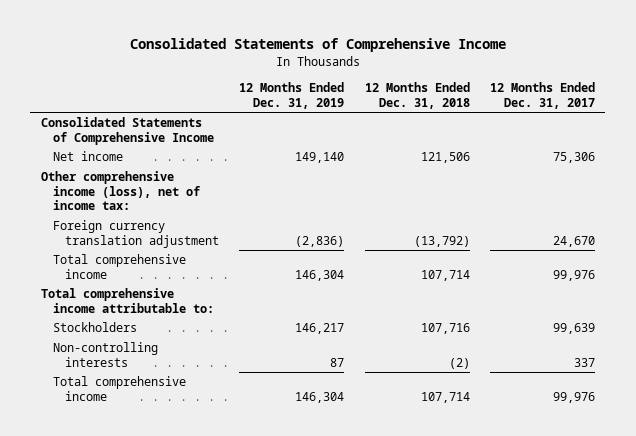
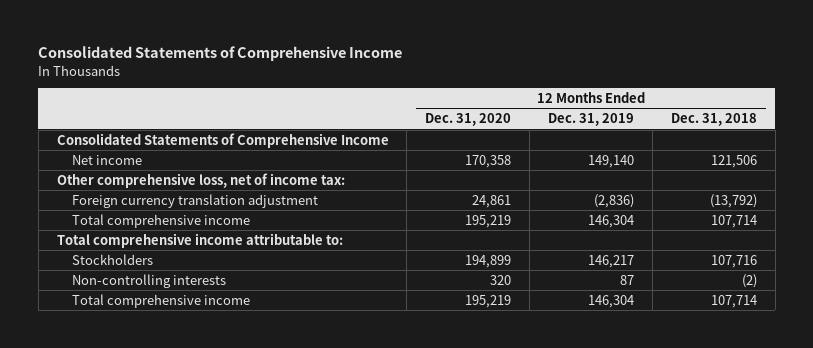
- | 12 Months Ended Dec. 31, 2019 | 12 Months Ended Dec. 31, 2018 | 12 Months Ended Dec. 31, 2017
+ | 12 Months Ended Dec. 31, 2020 | 12 Months Ended Dec. 31, 2019 | 12 Months Ended Dec. 31, 2018
- Other comprehensive income (loss), net of income tax:
+ Other comprehensive loss, net of income tax:

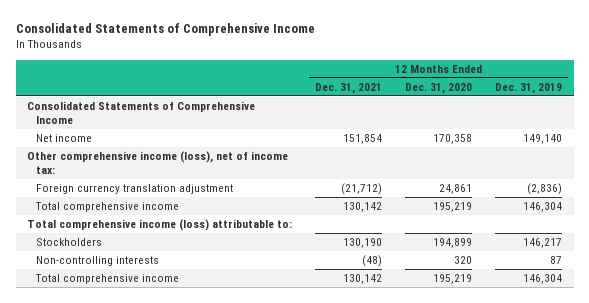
- | 12 Months Ended Dec. 31, 2020 | 12 Months Ended Dec. 31, 2019 | 12 Months Ended Dec. 31, 2018
+ | 12 Months Ended Dec. 31, 2021 | 12 Months Ended Dec. 31, 2020 | 12 Months Ended Dec. 31, 2019
- Other comprehensive loss, net of income tax:
+ Other comprehensive income (loss), net of income tax:
- Total comprehensive income attributable to:
+ Total comprehensive income (loss) attributable to:

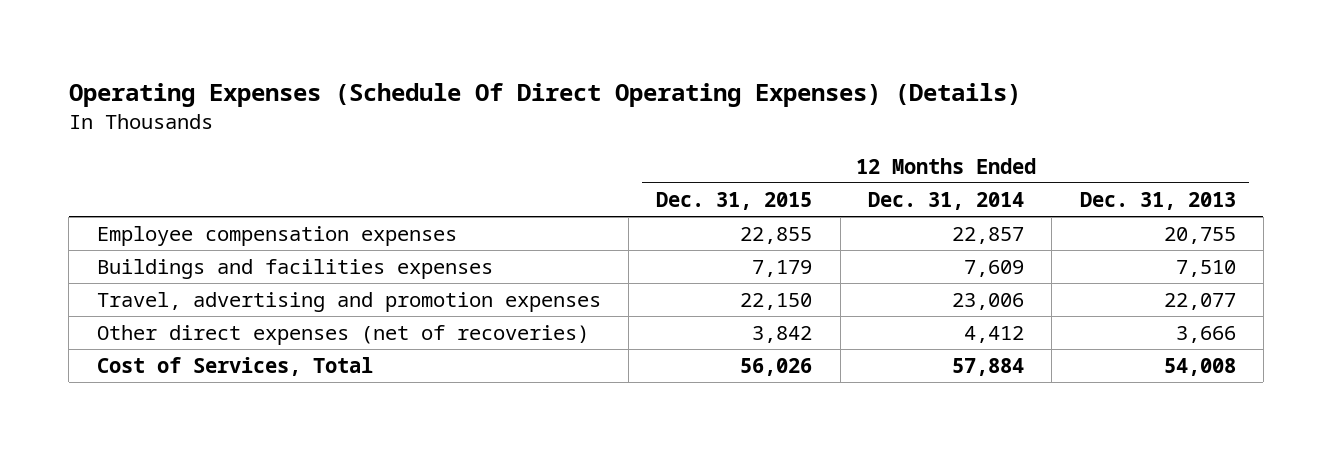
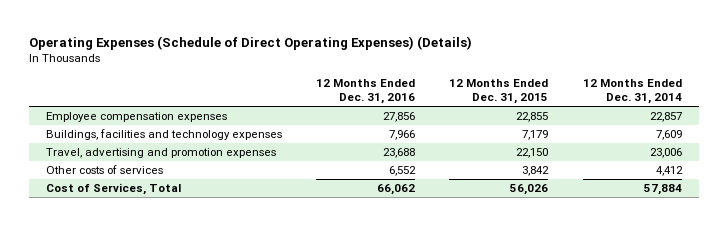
- Operating Expenses (Schedule Of Direct Operating Expenses) (Details)
+ Operating Expenses (Schedule of Direct Operating Expenses) (Details)
- | 12 Months Ended Dec. 31, 2015 | 12 Months Ended Dec. 31, 2014 | 12 Months Ended Dec. 31, 2013
+ | 12 Months Ended Dec. 31, 2016 | 12 Months Ended Dec. 31, 2015 | 12 Months Ended Dec. 31, 2014
- Buildings and facilities expenses | 7,179 | 7,609 | 7,510
+ Buildings, facilities and technology expenses | 7,966 | 7,179 | 7,609
- Other direct expenses (net of recoveries) | 3,842 | 4,412 | 3,666
+ Other costs of services | 6,552 | 3,842 | 4,412

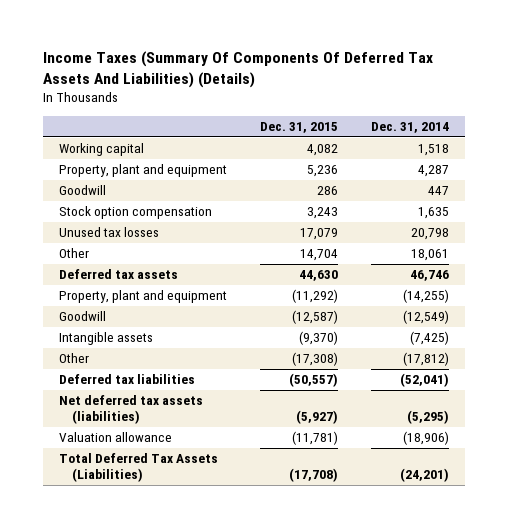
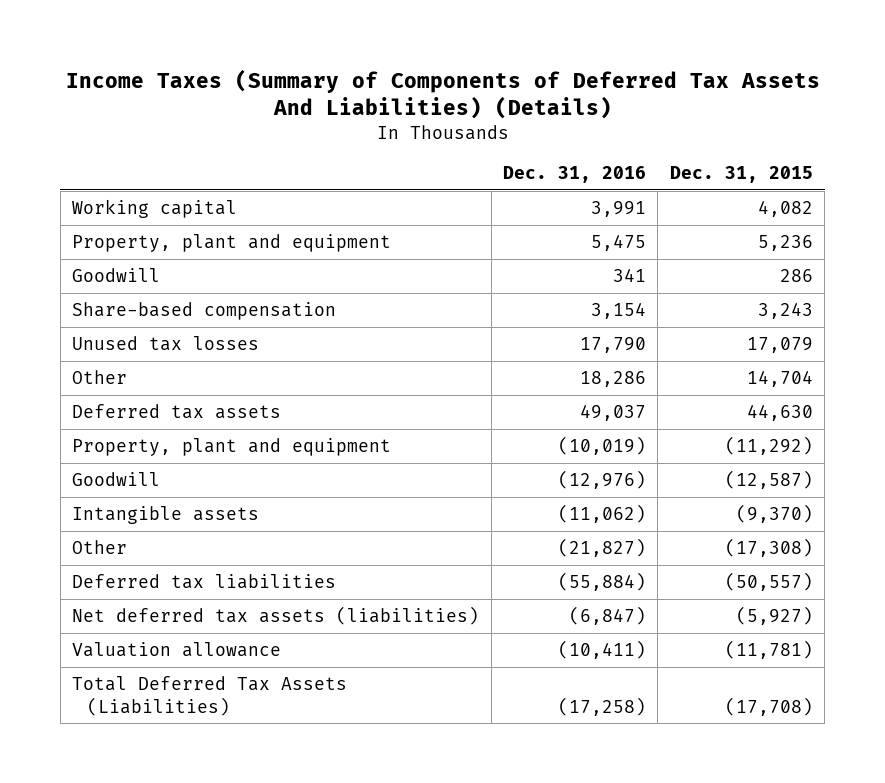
- Income Taxes (Summary Of Components Of Deferred Tax Assets And Liabilities) (Details)
+ Income Taxes (Summary of Components of Deferred Tax Assets And Liabilities) (Details)
- | Dec. 31, 2015 | Dec. 31, 2014
+ | Dec. 31, 2016 | Dec. 31, 2015
- Stock option compensation | 3,243 | 1,635
+ Share-based compensation | 3,154 | 3,243

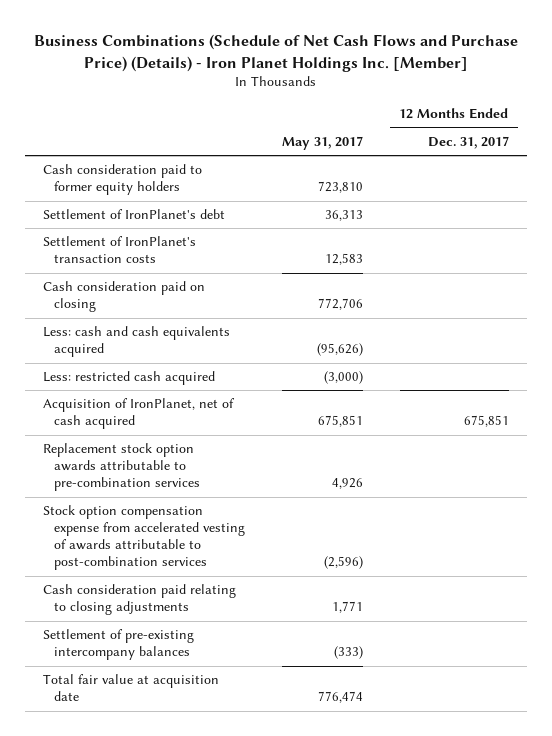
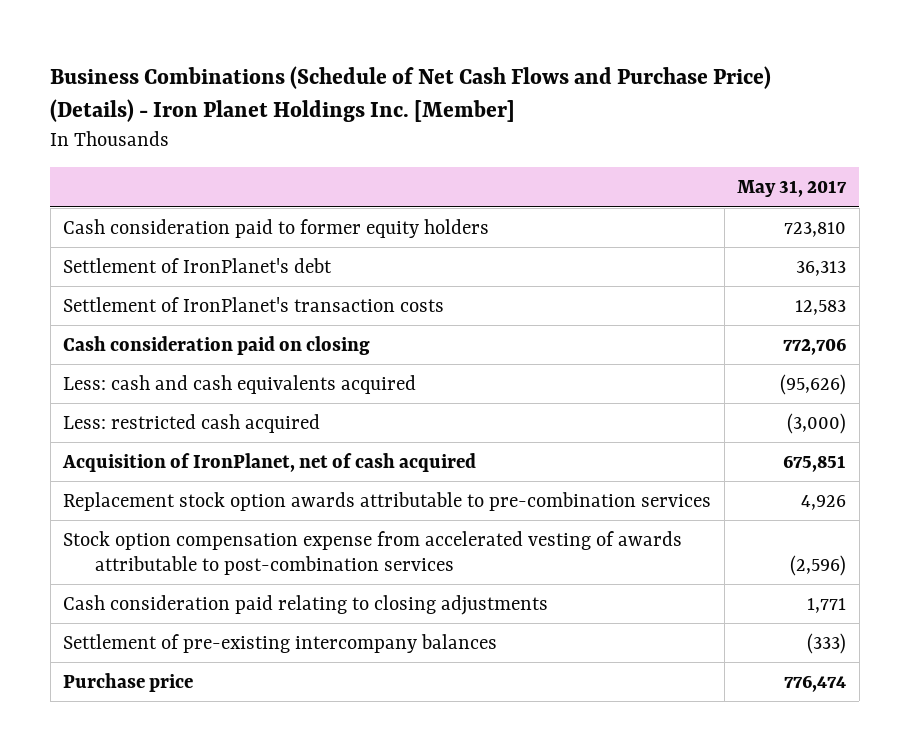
- | May 31, 2017 | 12 Months Ended Dec. 31, 2017
+ | May 31, 2017
- Total fair value at acquisition date | 776,474 |
+ Purchase price | 776,474

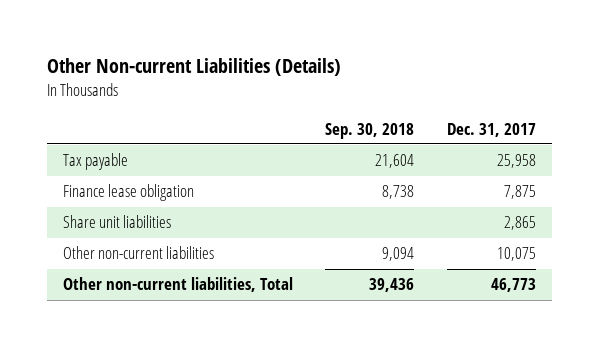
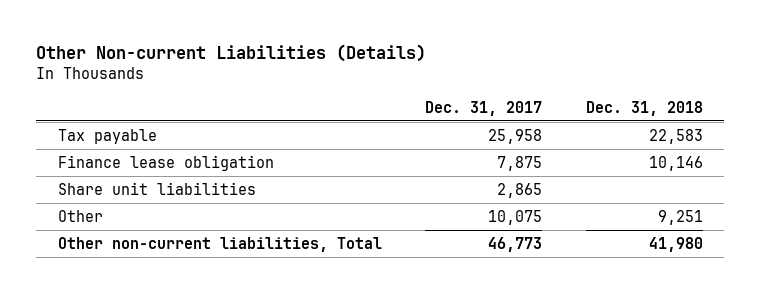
- | Sep. 30, 2018 | Dec. 31, 2017
+ | Dec. 31, 2017 | Dec. 31, 2018
- Other non-current liabilities | 9,094 | 10,075
+ Other | 10,075 | 9,251

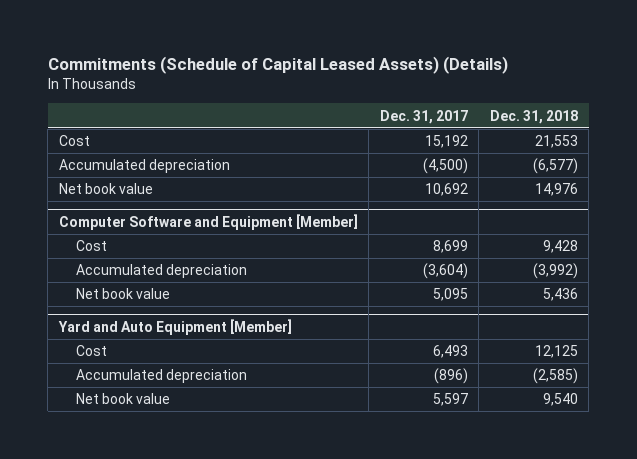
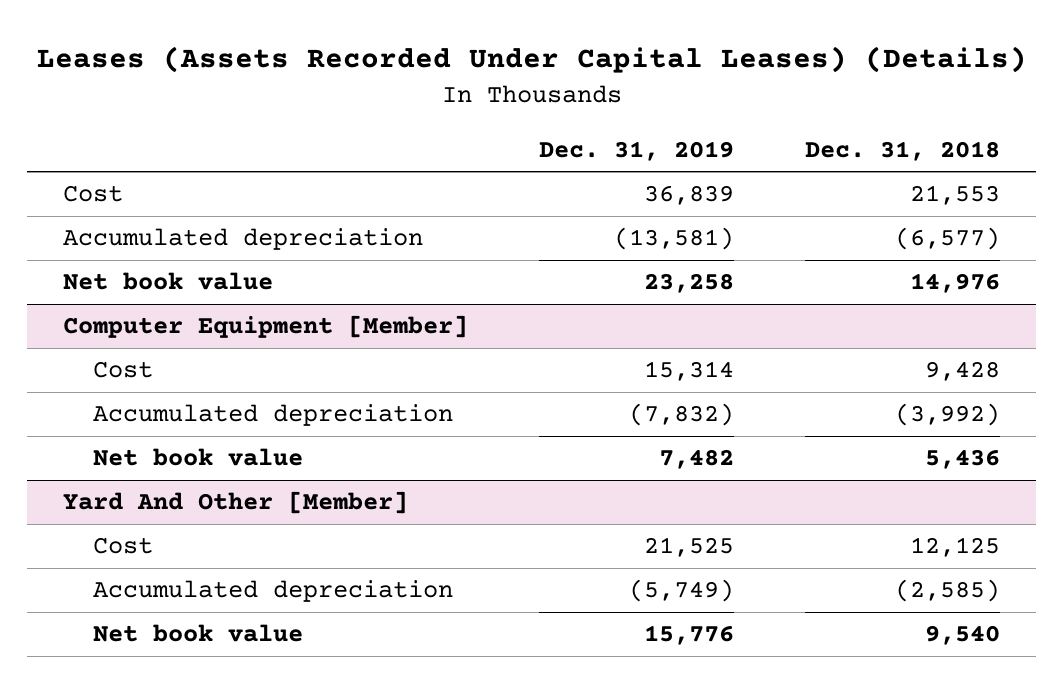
- Commitments (Schedule of Capital Leased Assets) (Details)
+ Leases (Assets Recorded Under Capital Leases) (Details)
- | Dec. 31, 2017 | Dec. 31, 2018
+ | Dec. 31, 2019 | Dec. 31, 2018
- Computer Software and Equipment [Member]
+ Computer Equipment [Member]
- Yard and Auto Equipment [Member]
+ Yard And Other [Member]

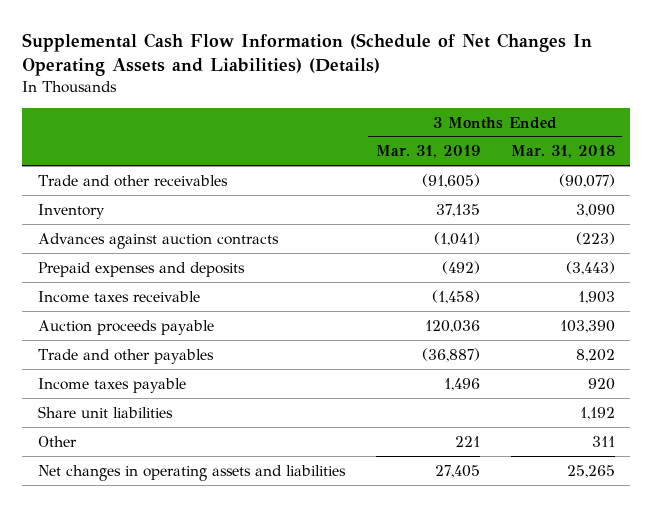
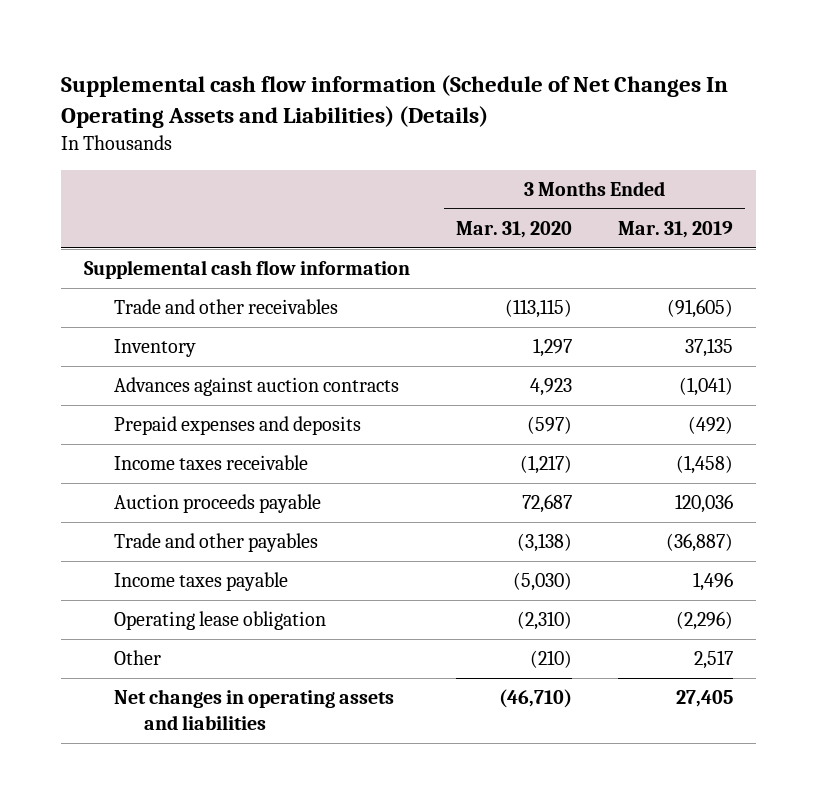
- Supplemental Cash Flow Information (Schedule of Net Changes In Operating Assets and Liabilities) (Details)
+ Supplemental cash flow information (Schedule of Net Changes In Operating Assets and Liabilities) (Details)
- | 3 Months Ended Mar. 31, 2019 | 3 Months Ended Mar. 31, 2018
+ | 3 Months Ended Mar. 31, 2020 | 3 Months Ended Mar. 31, 2019
+ Supplemental cash flow information
- Share unit liabilities | | 1,192
- Other | 221 | 311
+ Operating lease obligation | (2,310) | (2,296)
+ Other | (210) | 2,517

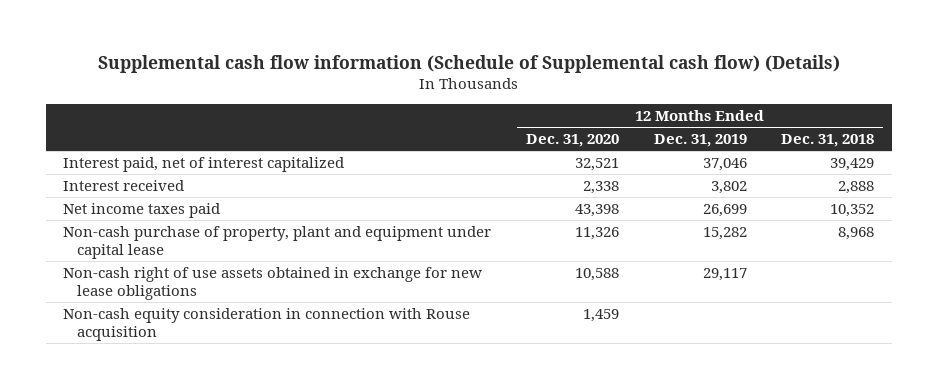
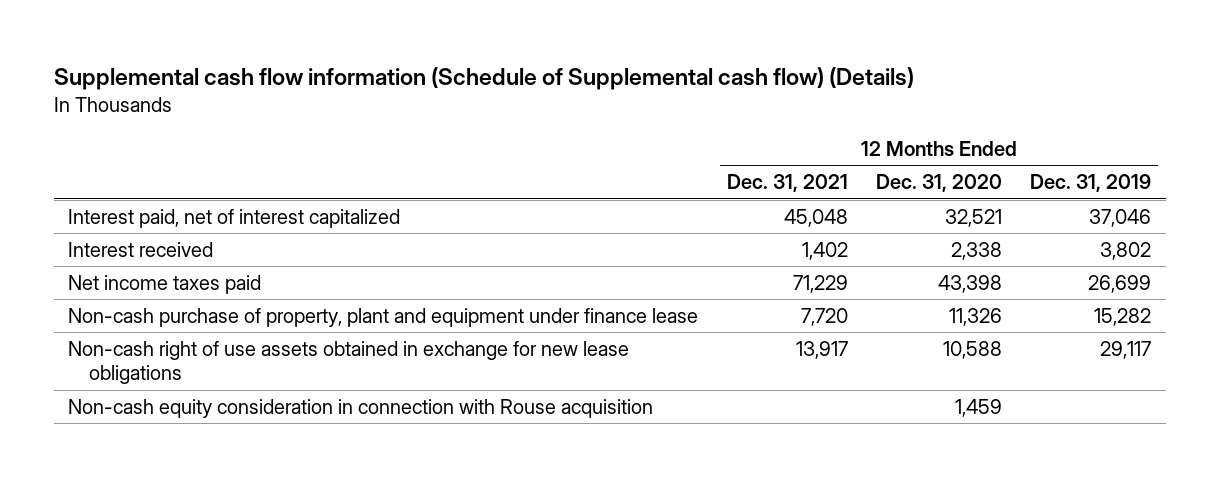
- | 12 Months Ended Dec. 31, 2020 | 12 Months Ended Dec. 31, 2019 | 12 Months Ended Dec. 31, 2018
+ | 12 Months Ended Dec. 31, 2021 | 12 Months Ended Dec. 31, 2020 | 12 Months Ended Dec. 31, 2019
- Non-cash purchase of property, plant and equipment under capital lease | 11,326 | 15,282 | 8,968
+ Non-cash purchase of property, plant and equipment under finance lease | 7,720 | 11,326 | 15,282

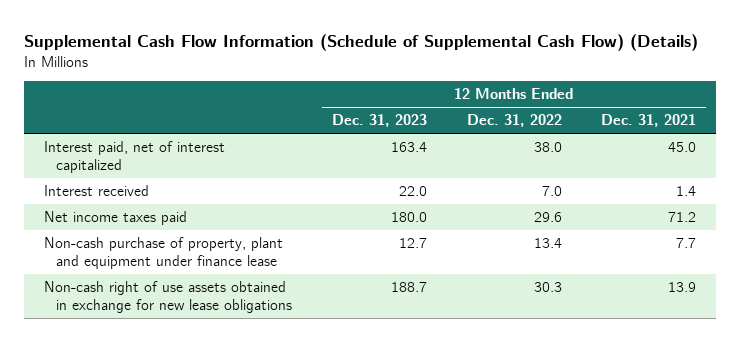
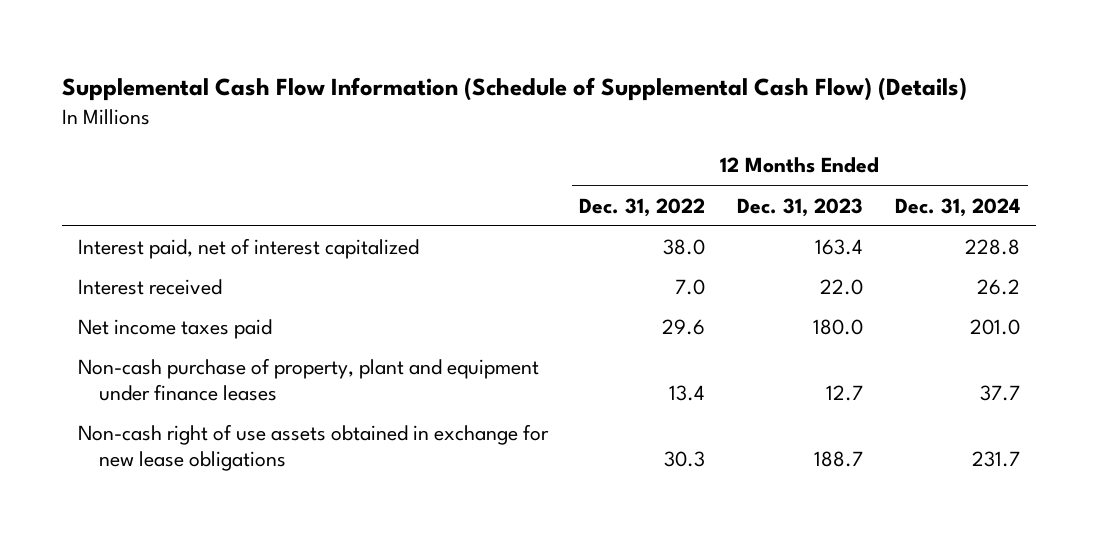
- | 12 Months Ended Dec. 31, 2023 | 12 Months Ended Dec. 31, 2022 | 12 Months Ended Dec. 31, 2021
+ | 12 Months Ended Dec. 31, 2022 | 12 Months Ended Dec. 31, 2023 | 12 Months Ended Dec. 31, 2024
- Non-cash purchase of property, plant and equipment under finance lease | 12.7 | 13.4 | 7.7
+ Non-cash purchase of property, plant and equipment under finance leases | 13.4 | 12.7 | 37.7

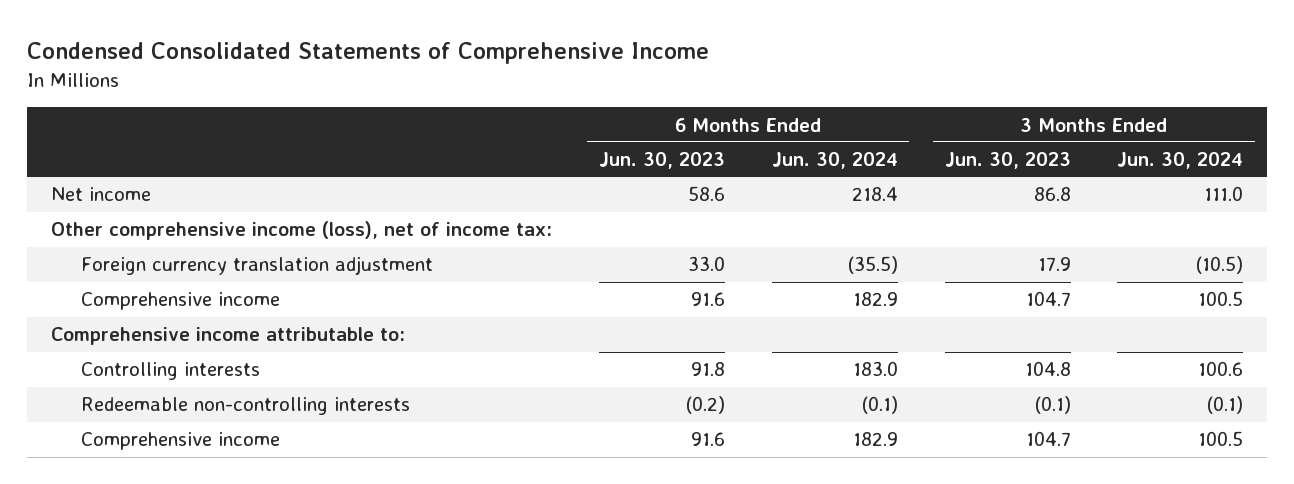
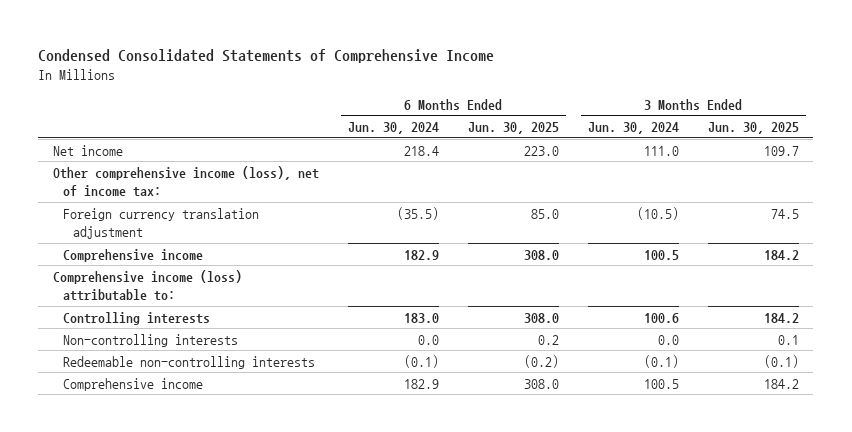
- | 6 Months Ended Jun. 30, 2023 | 6 Months Ended Jun. 30, 2024 | 3 Months Ended Jun. 30, 2023 | 3 Months Ended Jun. 30, 2024
+ | 6 Months Ended Jun. 30, 2024 | 6 Months Ended Jun. 30, 2025 | 3 Months Ended Jun. 30, 2024 | 3 Months Ended Jun. 30, 2025
- Comprehensive income attributable to:
+ Comprehensive income (loss) attributable to:
+ Non-controlling interests | 0.0 | 0.2 | 0.0 | 0.1

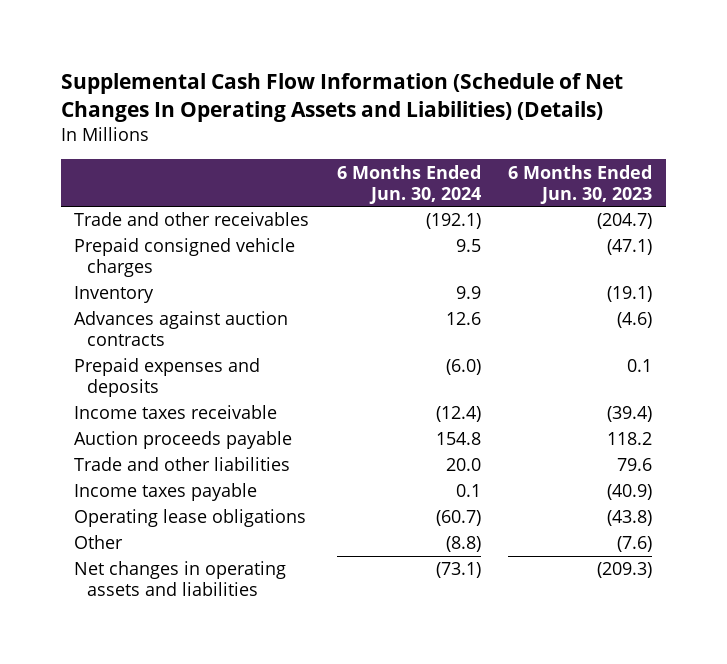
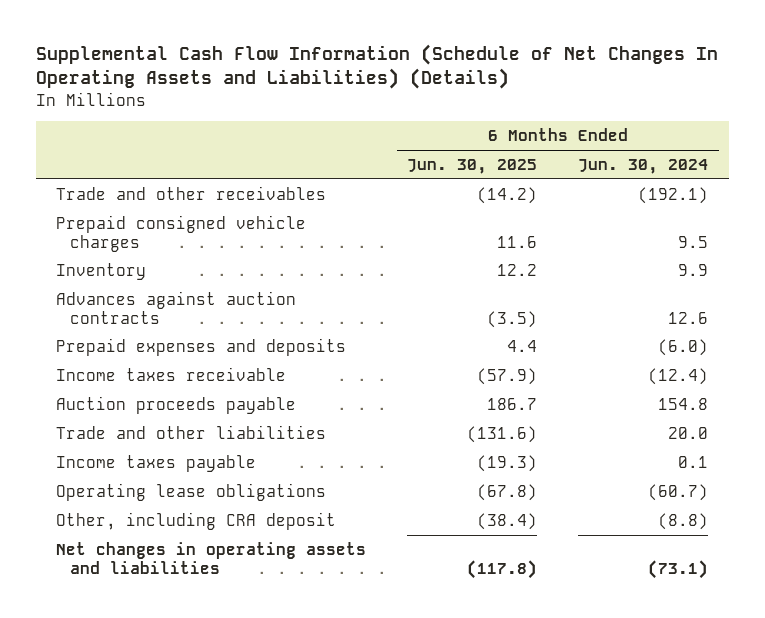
- | 6 Months Ended Jun. 30, 2024 | 6 Months Ended Jun. 30, 2023
+ | 6 Months Ended Jun. 30, 2025 | 6 Months Ended Jun. 30, 2024
- Other | (8.8) | (7.6)
+ Other, including CRA deposit | (38.4) | (8.8)

